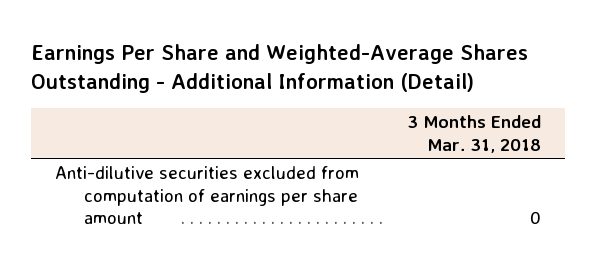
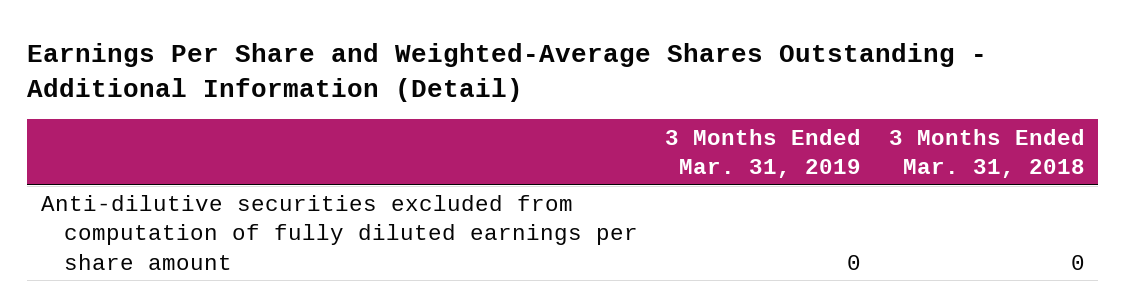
- | 3 Months Ended Mar. 31, 2018
+ | 3 Months Ended Mar. 31, 2019 | 3 Months Ended Mar. 31, 2018
- Anti-dilutive securities excluded from computation of earnings per share amount | 0
+ Anti-dilutive securities excluded from computation of fully diluted earnings per share amount | 0 | 0

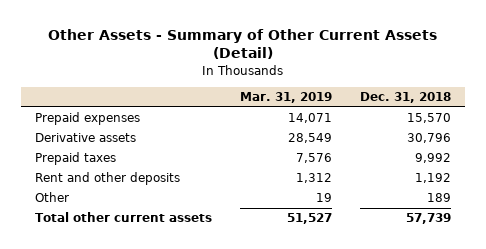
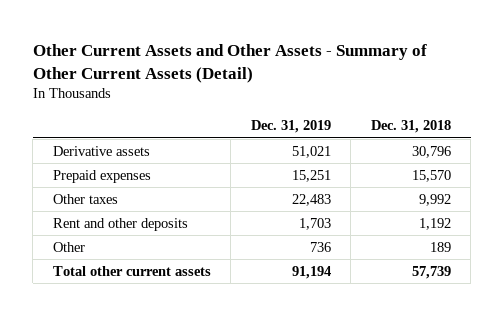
- Other Assets - Summary of Other Current Assets (Detail)
+ Other Current Assets and Other Assets - Summary of Other Current Assets (Detail)
- | Mar. 31, 2019 | Dec. 31, 2018
+ | Dec. 31, 2019 | Dec. 31, 2018
- Prepaid taxes | 7,576 | 9,992
moved down: Prepaid expenses | 15,251 | 15,570
+ Other taxes | 22,483 | 9,992

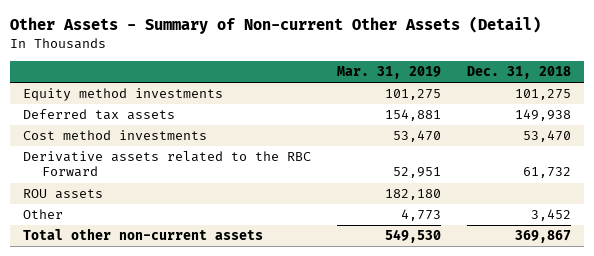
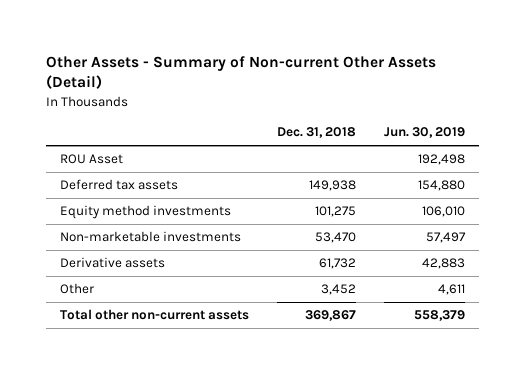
- | Mar. 31, 2019 | Dec. 31, 2018
+ | Dec. 31, 2018 | Jun. 30, 2019
+ ROU Asset | | 192,498
- Cost method investments | 53,470 | 53,470
- Derivative assets related to the RBC Forward | 52,951 | 61,732
- ROU assets | 182,180 |
moved down: Equity method investments | 101,275 | 106,010
+ Non-marketable investments | 53,470 | 57,497
+ Derivative assets | 61,732 | 42,883

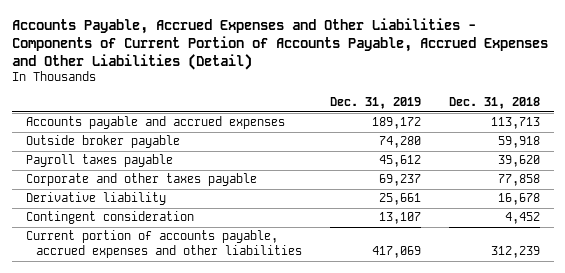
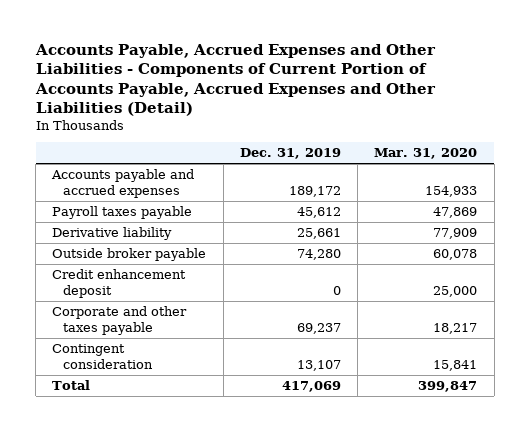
- | Dec. 31, 2019 | Dec. 31, 2018
+ | Dec. 31, 2019 | Mar. 31, 2020
moved down: Outside broker payable | 74,280 | 60,078
+ Credit enhancement deposit | 0 | 25,000
moved down: Corporate and other taxes payable | 69,237 | 18,217
- Current portion of accounts payable, accrued expenses and other liabilities | 417,069 | 312,239
+ Total | 417,069 | 399,847

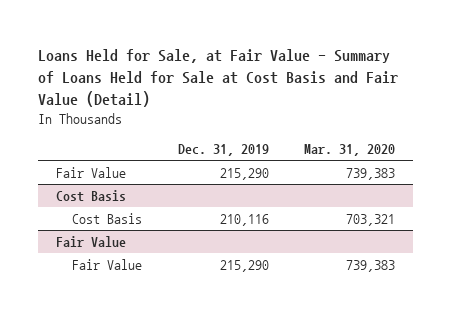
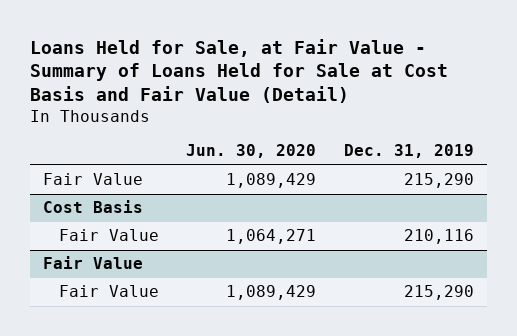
- | Dec. 31, 2019 | Mar. 31, 2020
+ | Jun. 30, 2020 | Dec. 31, 2019
@ Cost Basis
- Cost Basis | 210,116 | 703,321
+ Fair Value | 1,064,271 | 210,116

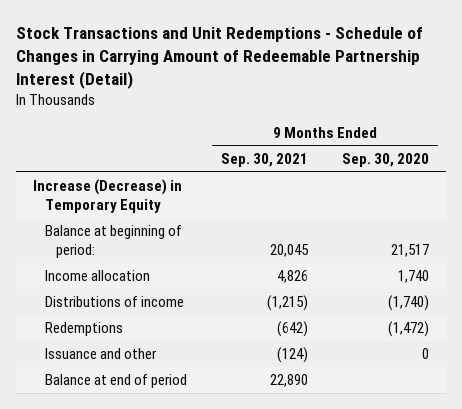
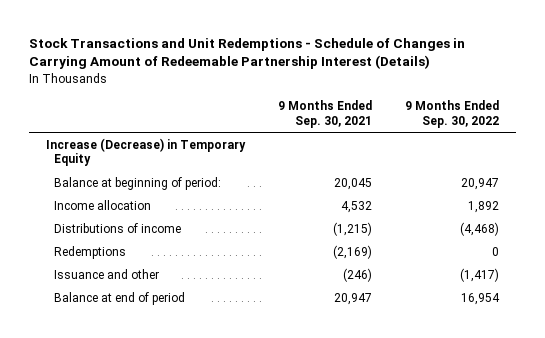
- Stock Transactions and Unit Redemptions - Schedule of Changes in Carrying Amount of Redeemable Partnership Interest (Detail)
+ Stock Transactions and Unit Redemptions - Schedule of Changes in Carrying Amount of Redeemable Partnership Interest (Details)
- | 9 Months Ended Sep. 30, 2021 | 9 Months Ended Sep. 30, 2020
+ | 9 Months Ended Sep. 30, 2021 | 9 Months Ended Sep. 30, 2022
- Income allocation | 4,826 | 1,740
+ Income allocation | 4,532 | 1,892
- Redemptions | (642) | (1,472)
- Issuance and other | (124) | 0
- Balance at end of period | 22,890 |
+ Redemptions | (2,169) | 0
+ Issuance and other | (246) | (1,417)
+ Balance at end of period | 20,947 | 16,954

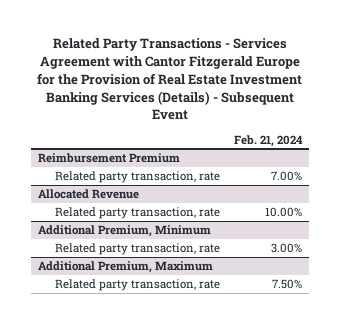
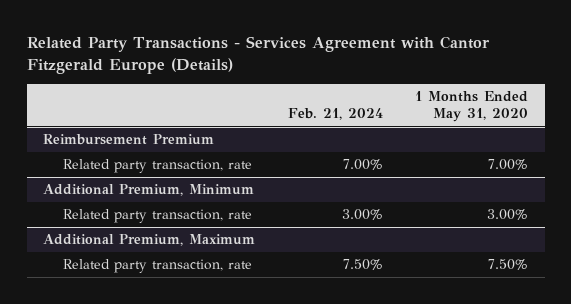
- Related Party Transactions - Services Agreement with Cantor Fitzgerald Europe for the Provision of Real Estate Investment Banking Services (Details) - Subsequent Event
+ Related Party Transactions - Services Agreement with Cantor Fitzgerald Europe (Details)
- | Feb. 21, 2024
+ | Feb. 21, 2024 | 1 Months Ended May 31, 2020
- Allocated Revenue
- Related party transaction, rate | 10.00%

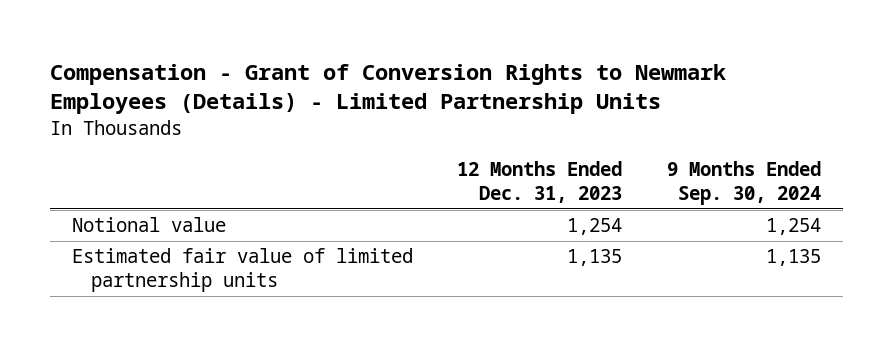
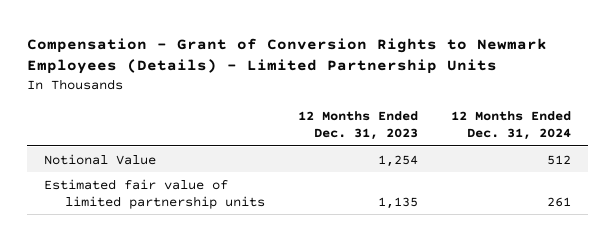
- | 12 Months Ended Dec. 31, 2023 | 9 Months Ended Sep. 30, 2024
+ | 12 Months Ended Dec. 31, 2023 | 12 Months Ended Dec. 31, 2024
- Notional value | 1,254 | 1,254
+ Notional Value | 1,254 | 512

